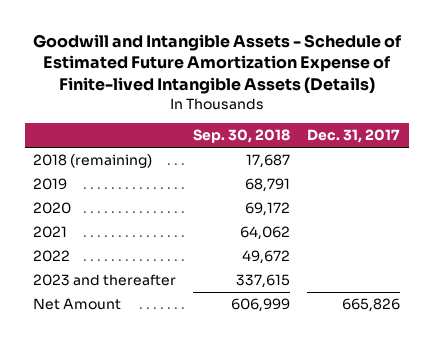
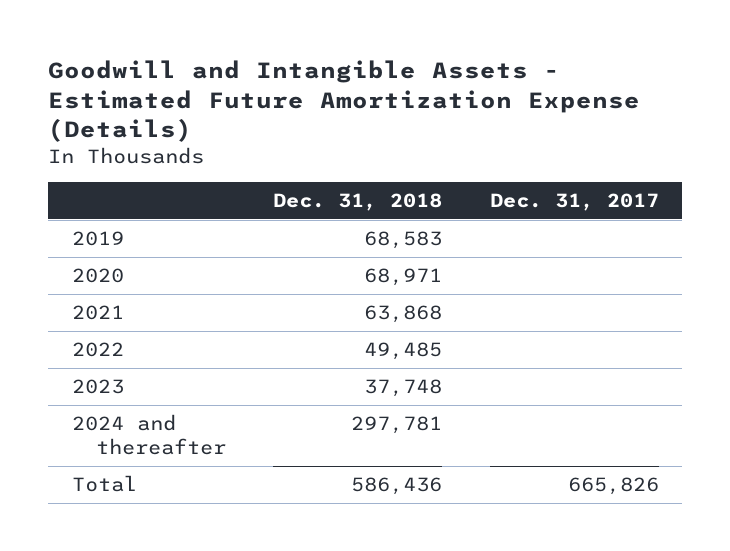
- Goodwill and Intangible Assets - Schedule of Estimated Future Amortization Expense of Finite-lived Intangible Assets (Details)
+ Goodwill and Intangible Assets - Estimated Future Amortization Expense (Details)
- | Sep. 30, 2018 | Dec. 31, 2017
+ | Dec. 31, 2018 | Dec. 31, 2017
- 2018 (remaining) | 17,687 |
- 2023 and thereafter | 337,615 |
- Net Amount | 606,999 | 665,826
+ 2023 | 37,748 |
+ 2024 and thereafter | 297,781 |
+ Total | 586,436 | 665,826

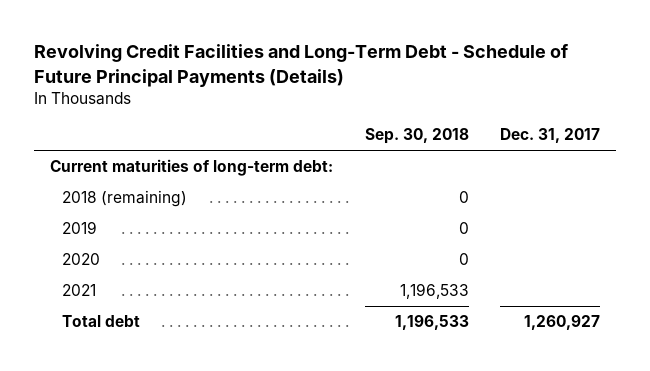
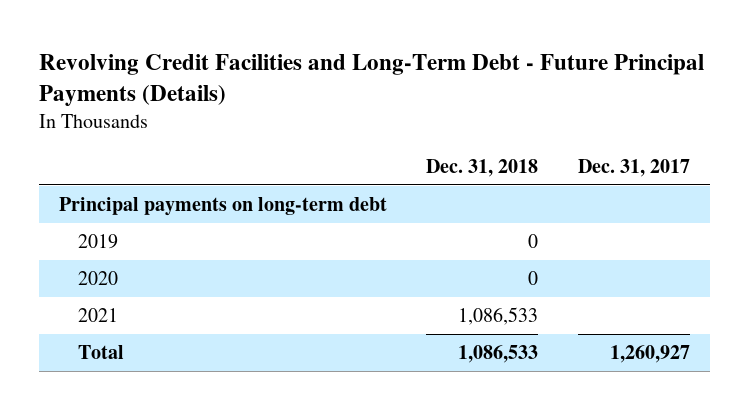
- Revolving Credit Facilities and Long-Term Debt - Schedule of Future Principal Payments (Details)
+ Revolving Credit Facilities and Long-Term Debt - Future Principal Payments (Details)
- | Sep. 30, 2018 | Dec. 31, 2017
+ | Dec. 31, 2018 | Dec. 31, 2017
- Current maturities of long-term debt:
- 2018 (remaining) | 0 |
+ Principal payments on long-term debt
- Total debt | 1,196,533 | 1,260,927
+ Total | 1,086,533 | 1,260,927

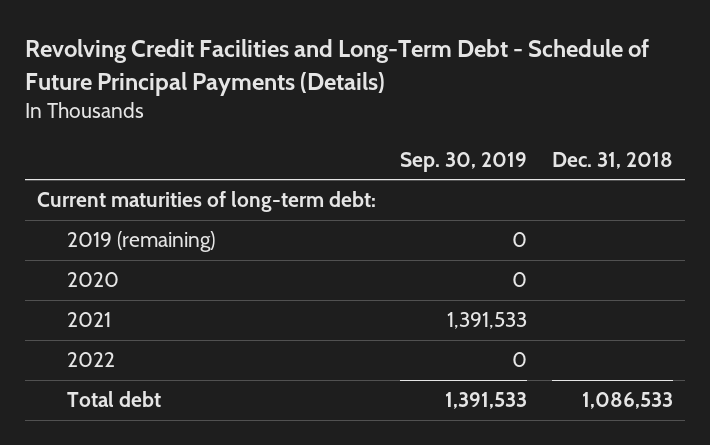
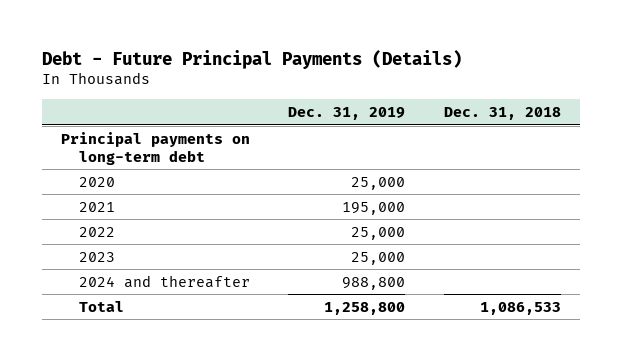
- Revolving Credit Facilities and Long-Term Debt - Schedule of Future Principal Payments (Details)
+ Debt - Future Principal Payments (Details)
- | Sep. 30, 2019 | Dec. 31, 2018
+ | Dec. 31, 2019 | Dec. 31, 2018
- Current maturities of long-term debt:
- 2019 (remaining) | 0 |
+ Principal payments on long-term debt
- Total debt | 1,391,533 | 1,086,533
+ 2023 | 25,000 |
+ 2024 and thereafter | 988,800 |
+ Total | 1,258,800 | 1,086,533

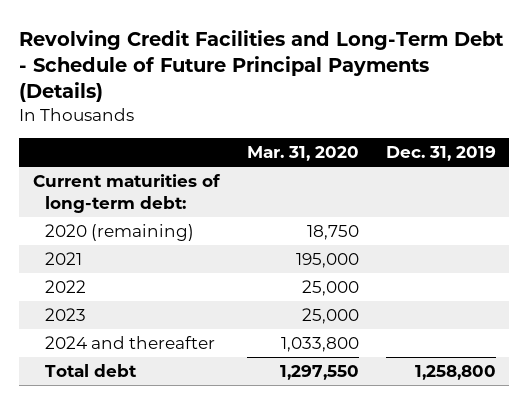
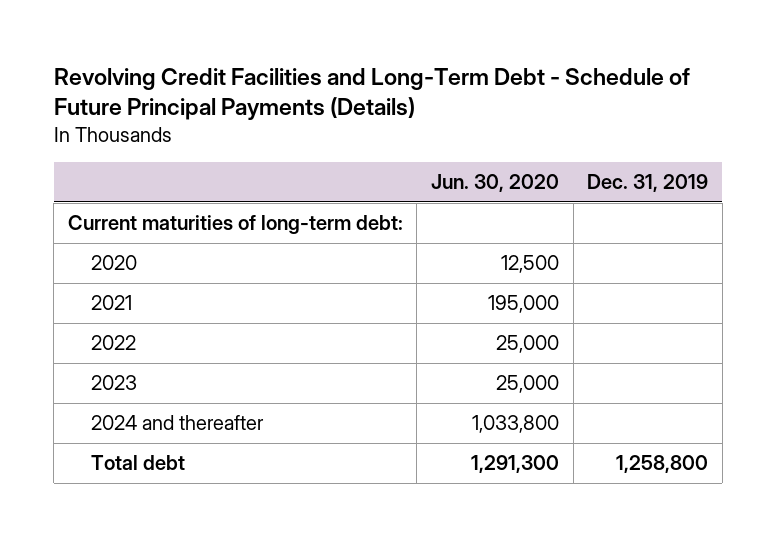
- | Mar. 31, 2020 | Dec. 31, 2019
+ | Jun. 30, 2020 | Dec. 31, 2019
- 2020 (remaining) | 18,750 |
+ 2020 | 12,500 |

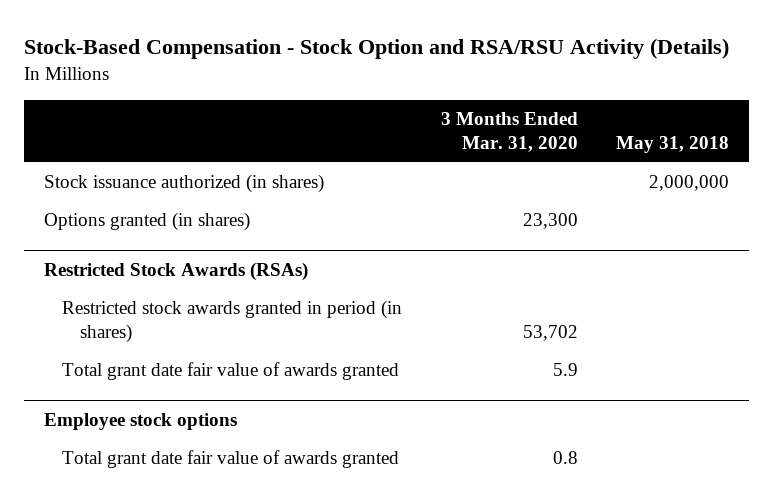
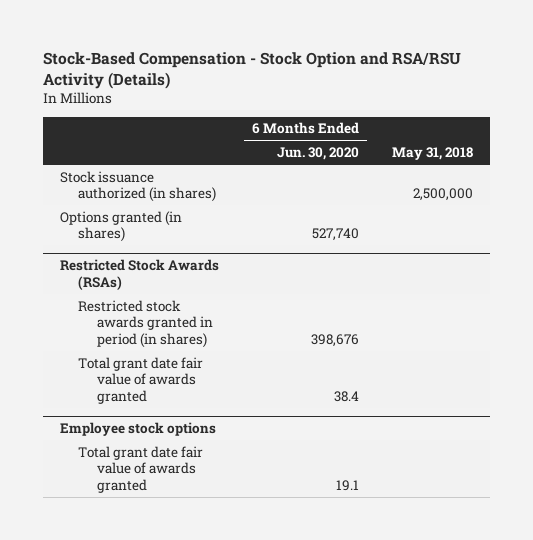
- | 3 Months Ended Mar. 31, 2020 | May 31, 2018
+ | 6 Months Ended Jun. 30, 2020 | May 31, 2018
- Stock issuance authorized (in shares) | | 2,000,000
+ Stock issuance authorized (in shares) | | 2,500,000

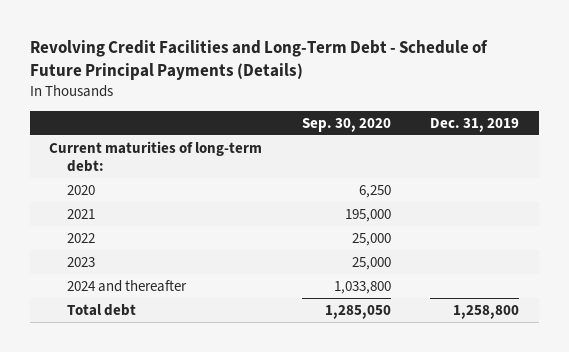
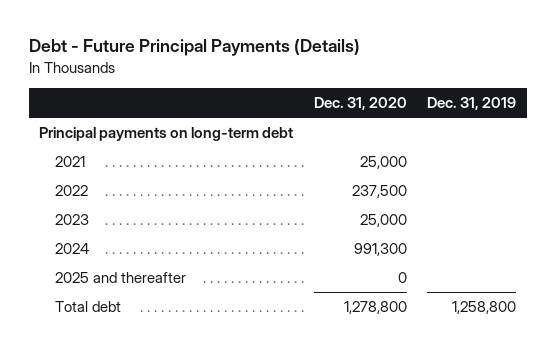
- Revolving Credit Facilities and Long-Term Debt - Schedule of Future Principal Payments (Details)
+ Debt - Future Principal Payments (Details)
- | Sep. 30, 2020 | Dec. 31, 2019
+ | Dec. 31, 2020 | Dec. 31, 2019
- Current maturities of long-term debt:
- 2020 | 6,250 |
+ Principal payments on long-term debt
- 2024 and thereafter | 1,033,800 |
+ 2024 | 991,300 |
+ 2025 and thereafter | 0 |

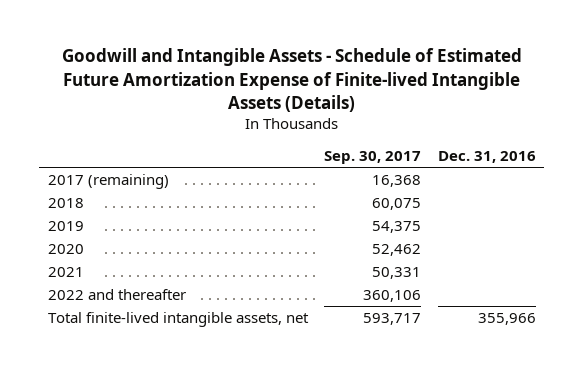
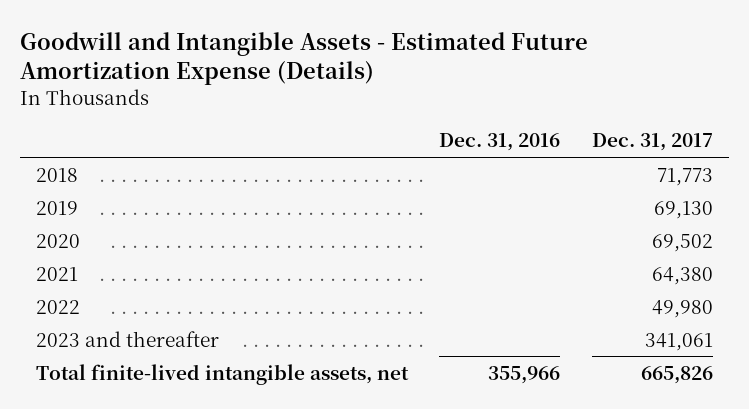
- Goodwill and Intangible Assets - Schedule of Estimated Future Amortization Expense of Finite-lived Intangible Assets (Details)
+ Goodwill and Intangible Assets - Estimated Future Amortization Expense (Details)
- | Sep. 30, 2017 | Dec. 31, 2016
+ | Dec. 31, 2016 | Dec. 31, 2017
- 2017 (remaining) | 16,368 |
- 2022 and thereafter | 360,106 |
+ 2022 | | 49,980
+ 2023 and thereafter | | 341,061

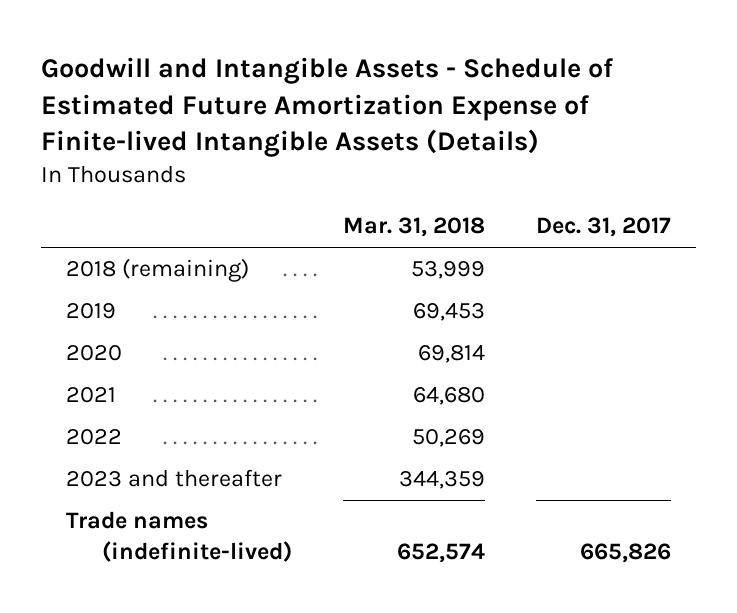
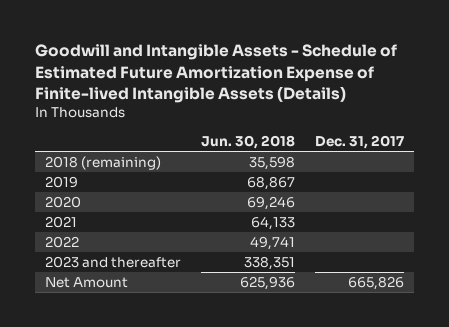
- | Mar. 31, 2018 | Dec. 31, 2017
+ | Jun. 30, 2018 | Dec. 31, 2017
- Trade names (indefinite-lived) | 652,574 | 665,826
+ Net Amount | 625,936 | 665,826

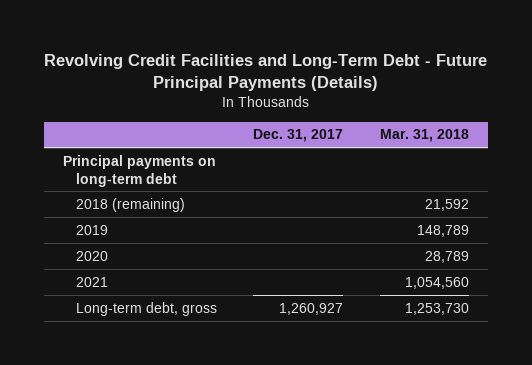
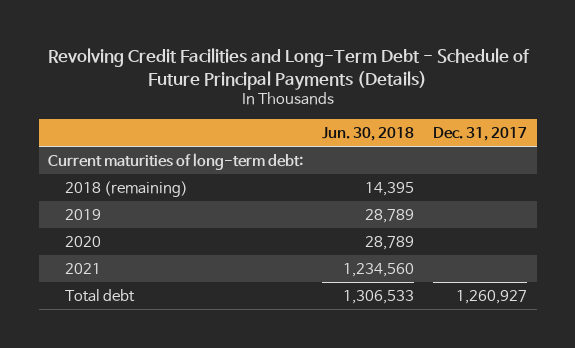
- Revolving Credit Facilities and Long-Term Debt - Future Principal Payments (Details)
+ Revolving Credit Facilities and Long-Term Debt - Schedule of Future Principal Payments (Details)
- | Dec. 31, 2017 | Mar. 31, 2018
+ | Jun. 30, 2018 | Dec. 31, 2017
- Principal payments on long-term debt
+ Current maturities of long-term debt:
- Long-term debt, gross | 1,260,927 | 1,253,730
+ Total debt | 1,306,533 | 1,260,927

